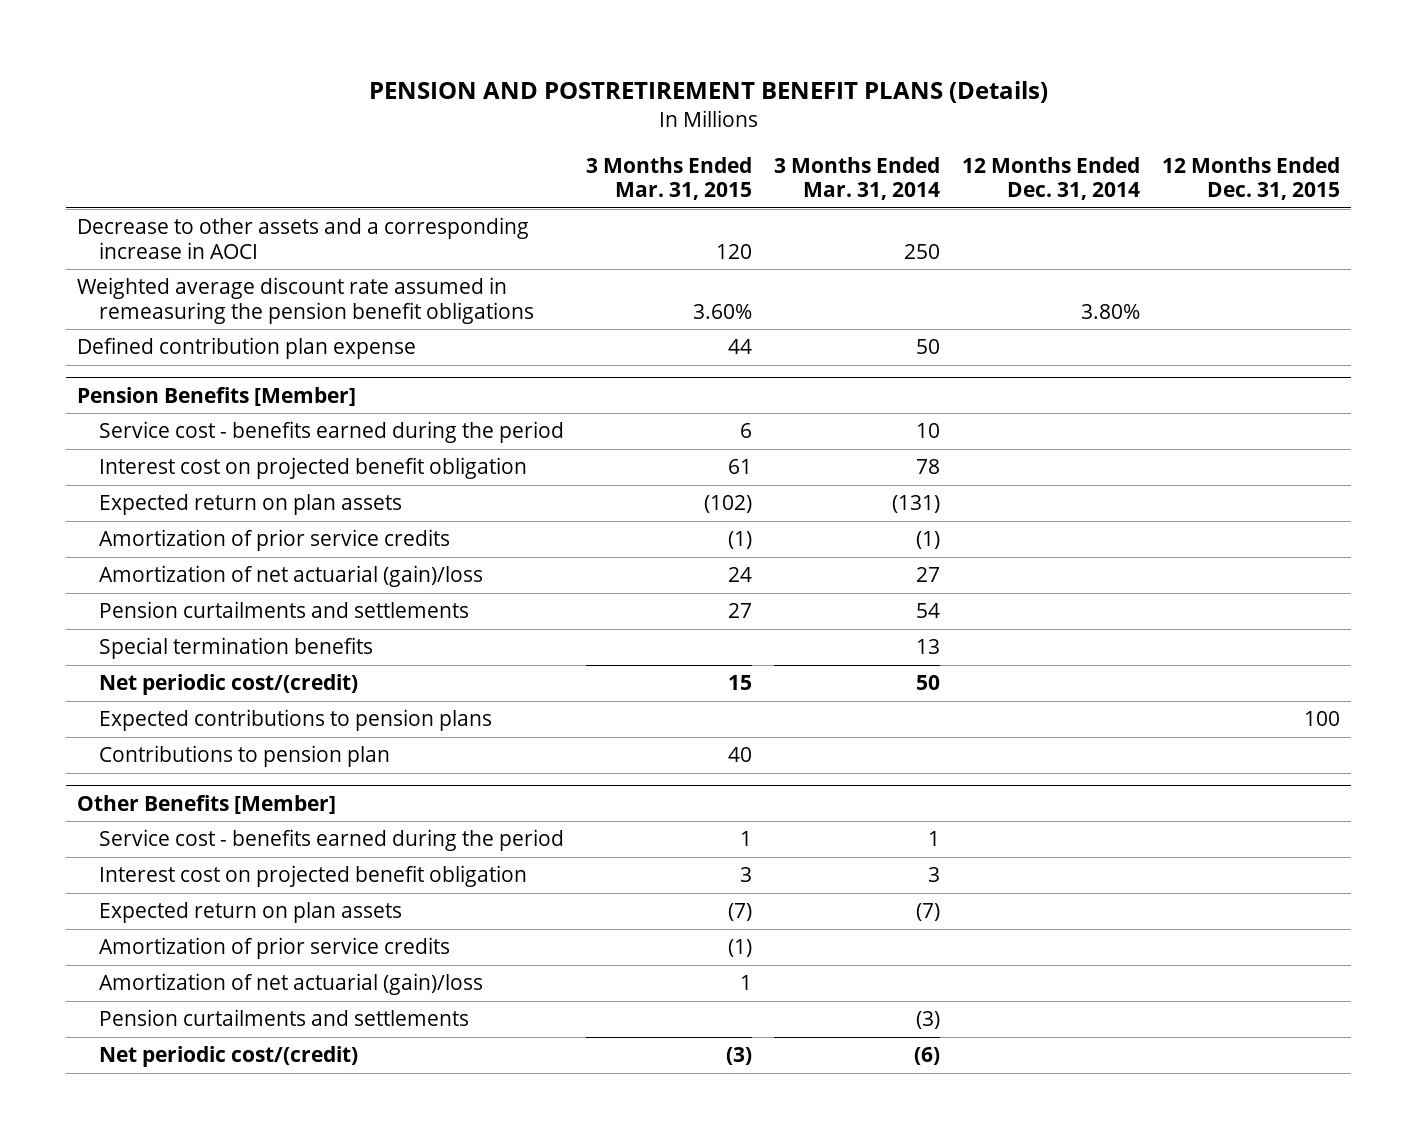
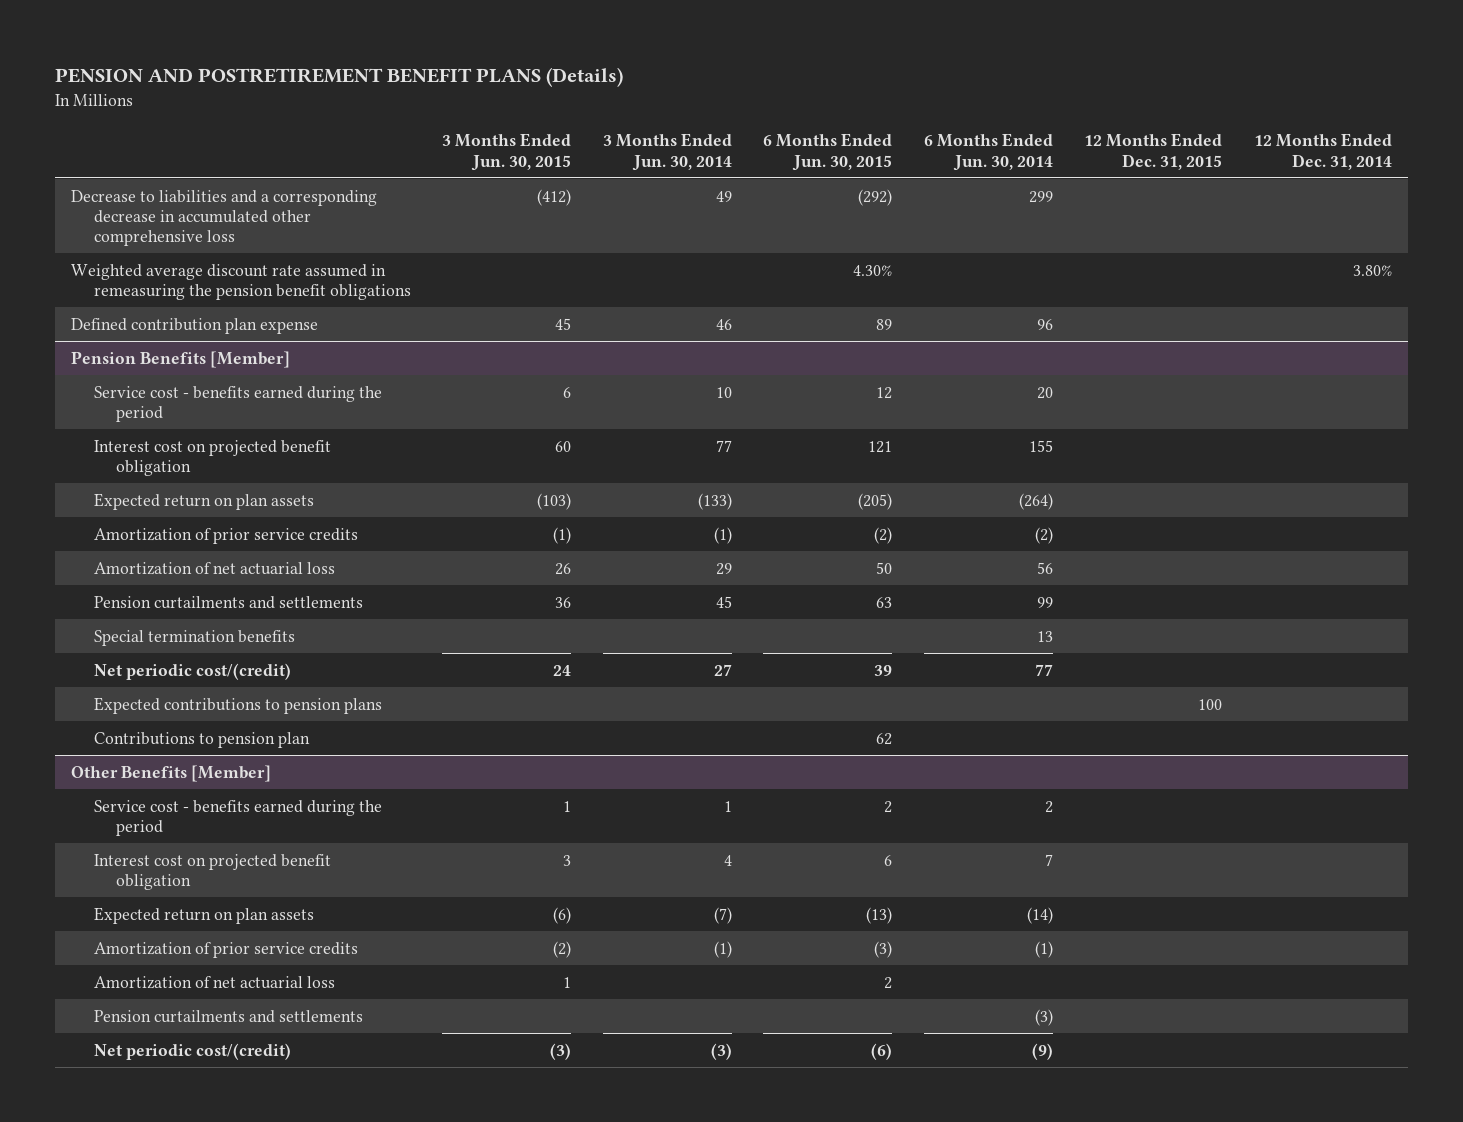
- | 3 Months Ended Mar. 31, 2015 | 3 Months Ended Mar. 31, 2014 | 12 Months Ended Dec. 31, 2014 | 12 Months Ended Dec. 31, 2015
+ | 3 Months Ended Jun. 30, 2015 | 3 Months Ended Jun. 30, 2014 | 6 Months Ended Jun. 30, 2015 | 6 Months Ended Jun. 30, 2014 | 12 Months Ended Dec. 31, 2015 | 12 Months Ended Dec. 31, 2014
- Decrease to other assets and a corresponding increase in AOCI | 120 | 250 | |
+ Decrease to liabilities and a corresponding decrease in accumulated other comprehensive loss | (412) | 49 | (292) | 299 | |
@ Pension Benefits [Member]
- Amortization of net actuarial (gain)/loss | 24 | 27 | |
+ Amortization of net actuarial loss | 26 | 29 | 50 | 56 | |
@ Other Benefits [Member]
- Amortization of net actuarial (gain)/loss | 1 | | |
+ Amortization of net actuarial loss | 1 | | 2 | | |

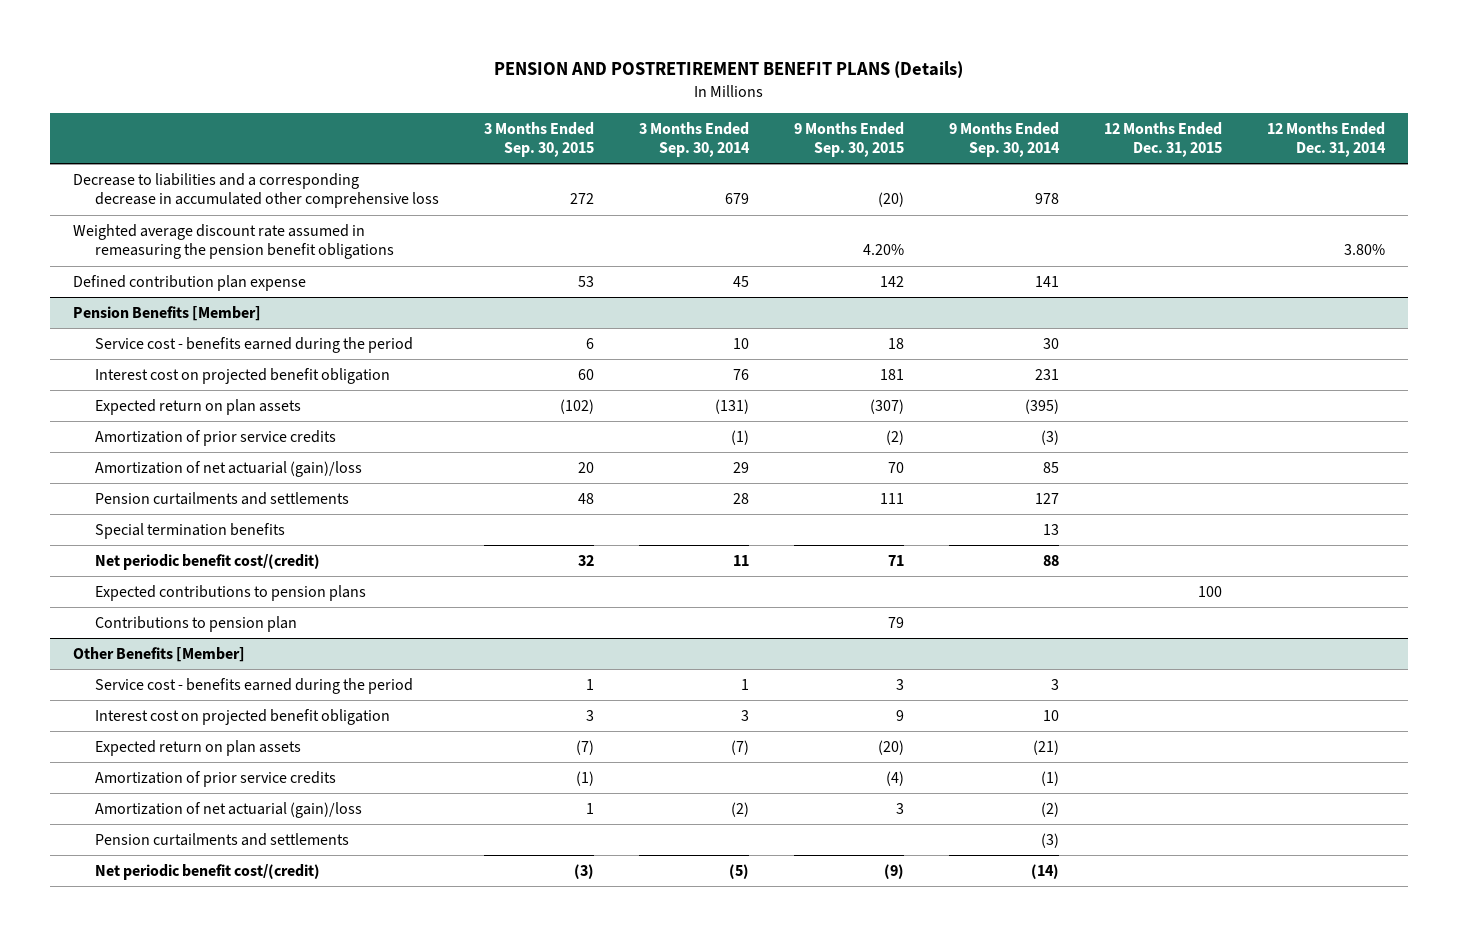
- | 3 Months Ended Jun. 30, 2015 | 3 Months Ended Jun. 30, 2014 | 6 Months Ended Jun. 30, 2015 | 6 Months Ended Jun. 30, 2014 | 12 Months Ended Dec. 31, 2015 | 12 Months Ended Dec. 31, 2014
+ | 3 Months Ended Sep. 30, 2015 | 3 Months Ended Sep. 30, 2014 | 9 Months Ended Sep. 30, 2015 | 9 Months Ended Sep. 30, 2014 | 12 Months Ended Dec. 31, 2015 | 12 Months Ended Dec. 31, 2014
@ Pension Benefits [Member]
- Amortization of net actuarial loss | 26 | 29 | 50 | 56 | |
+ Amortization of net actuarial (gain)/loss | 20 | 29 | 70 | 85 | |
- Net periodic cost/(credit) | 24 | 27 | 39 | 77 | |
+ Net periodic benefit cost/(credit) | 32 | 11 | 71 | 88 | |
@ Other Benefits [Member]
- Amortization of net actuarial loss | 1 | | 2 | | |
+ Amortization of net actuarial (gain)/loss | 1 | (2) | 3 | (2) | |
- Net periodic cost/(credit) | (3) | (3) | (6) | (9) | |
+ Net periodic benefit cost/(credit) | (3) | (5) | (9) | (14) | |

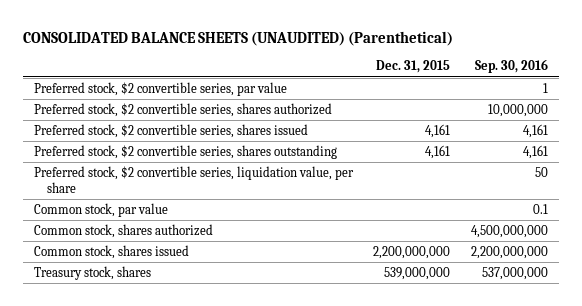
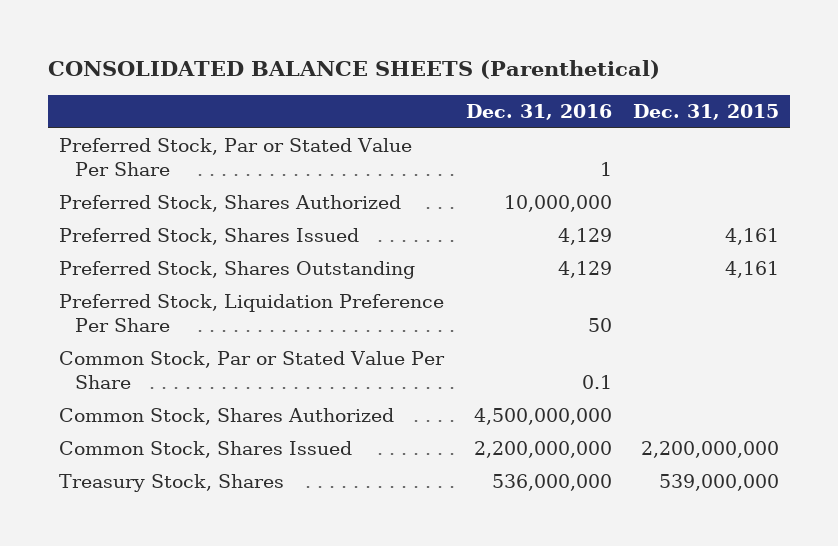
- CONSOLIDATED BALANCE SHEETS (UNAUDITED) (Parenthetical)
+ CONSOLIDATED BALANCE SHEETS (Parenthetical)
- | Dec. 31, 2015 | Sep. 30, 2016
+ | Dec. 31, 2016 | Dec. 31, 2015
- Preferred stock, $2 convertible series, par value | | 1
- Preferred stock, $2 convertible series, shares authorized | | 10,000,000
- Preferred stock, $2 convertible series, shares issued | 4,161 | 4,161
- Preferred stock, $2 convertible series, shares outstanding | 4,161 | 4,161
- Preferred stock, $2 convertible series, liquidation value, per share | | 50
- Common stock, par value | | 0.1
- Common stock, shares authorized | | 4,500,000,000
- Common stock, shares issued | 2,200,000,000 | 2,200,000,000
- Treasury stock, shares | 539,000,000 | 537,000,000
+ Preferred Stock, Par or Stated Value Per Share | 1 |
+ Preferred Stock, Shares Authorized | 10,000,000 |
+ Preferred Stock, Shares Issued | 4,129 | 4,161
+ Preferred Stock, Shares Outstanding | 4,129 | 4,161
+ Preferred Stock, Liquidation Preference Per Share | 50 |
+ Common Stock, Par or Stated Value Per Share | 0.1 |
+ Common Stock, Shares Authorized | 4,500,000,000 |
+ Common Stock, Shares Issued | 2,200,000,000 | 2,200,000,000
+ Treasury Stock, Shares | 536,000,000 | 539,000,000

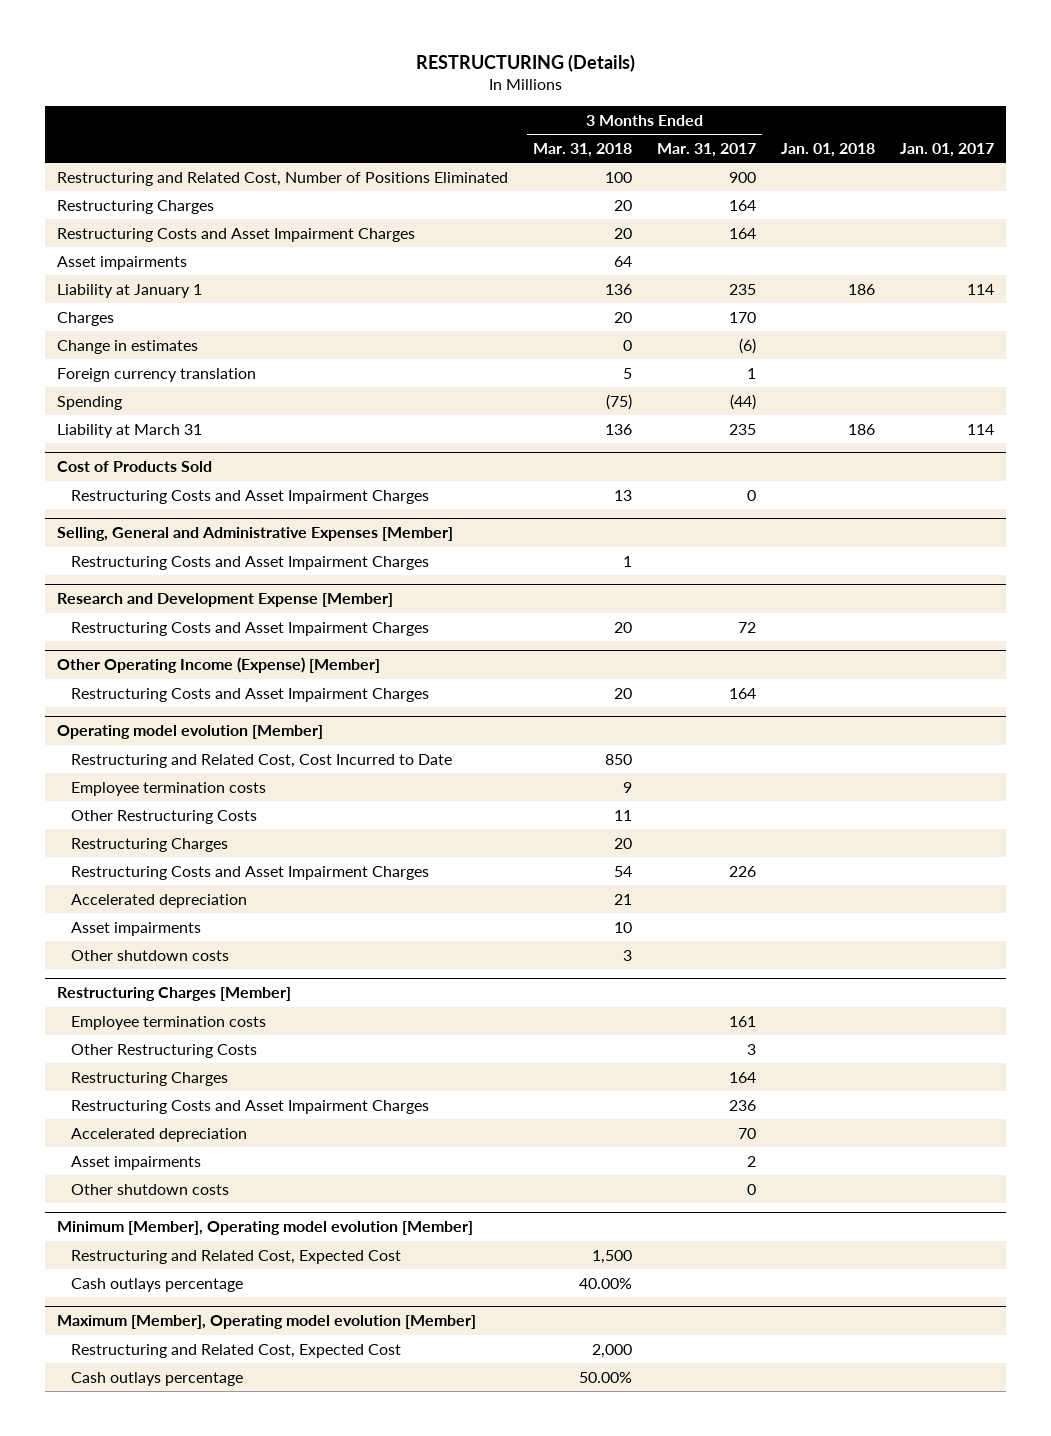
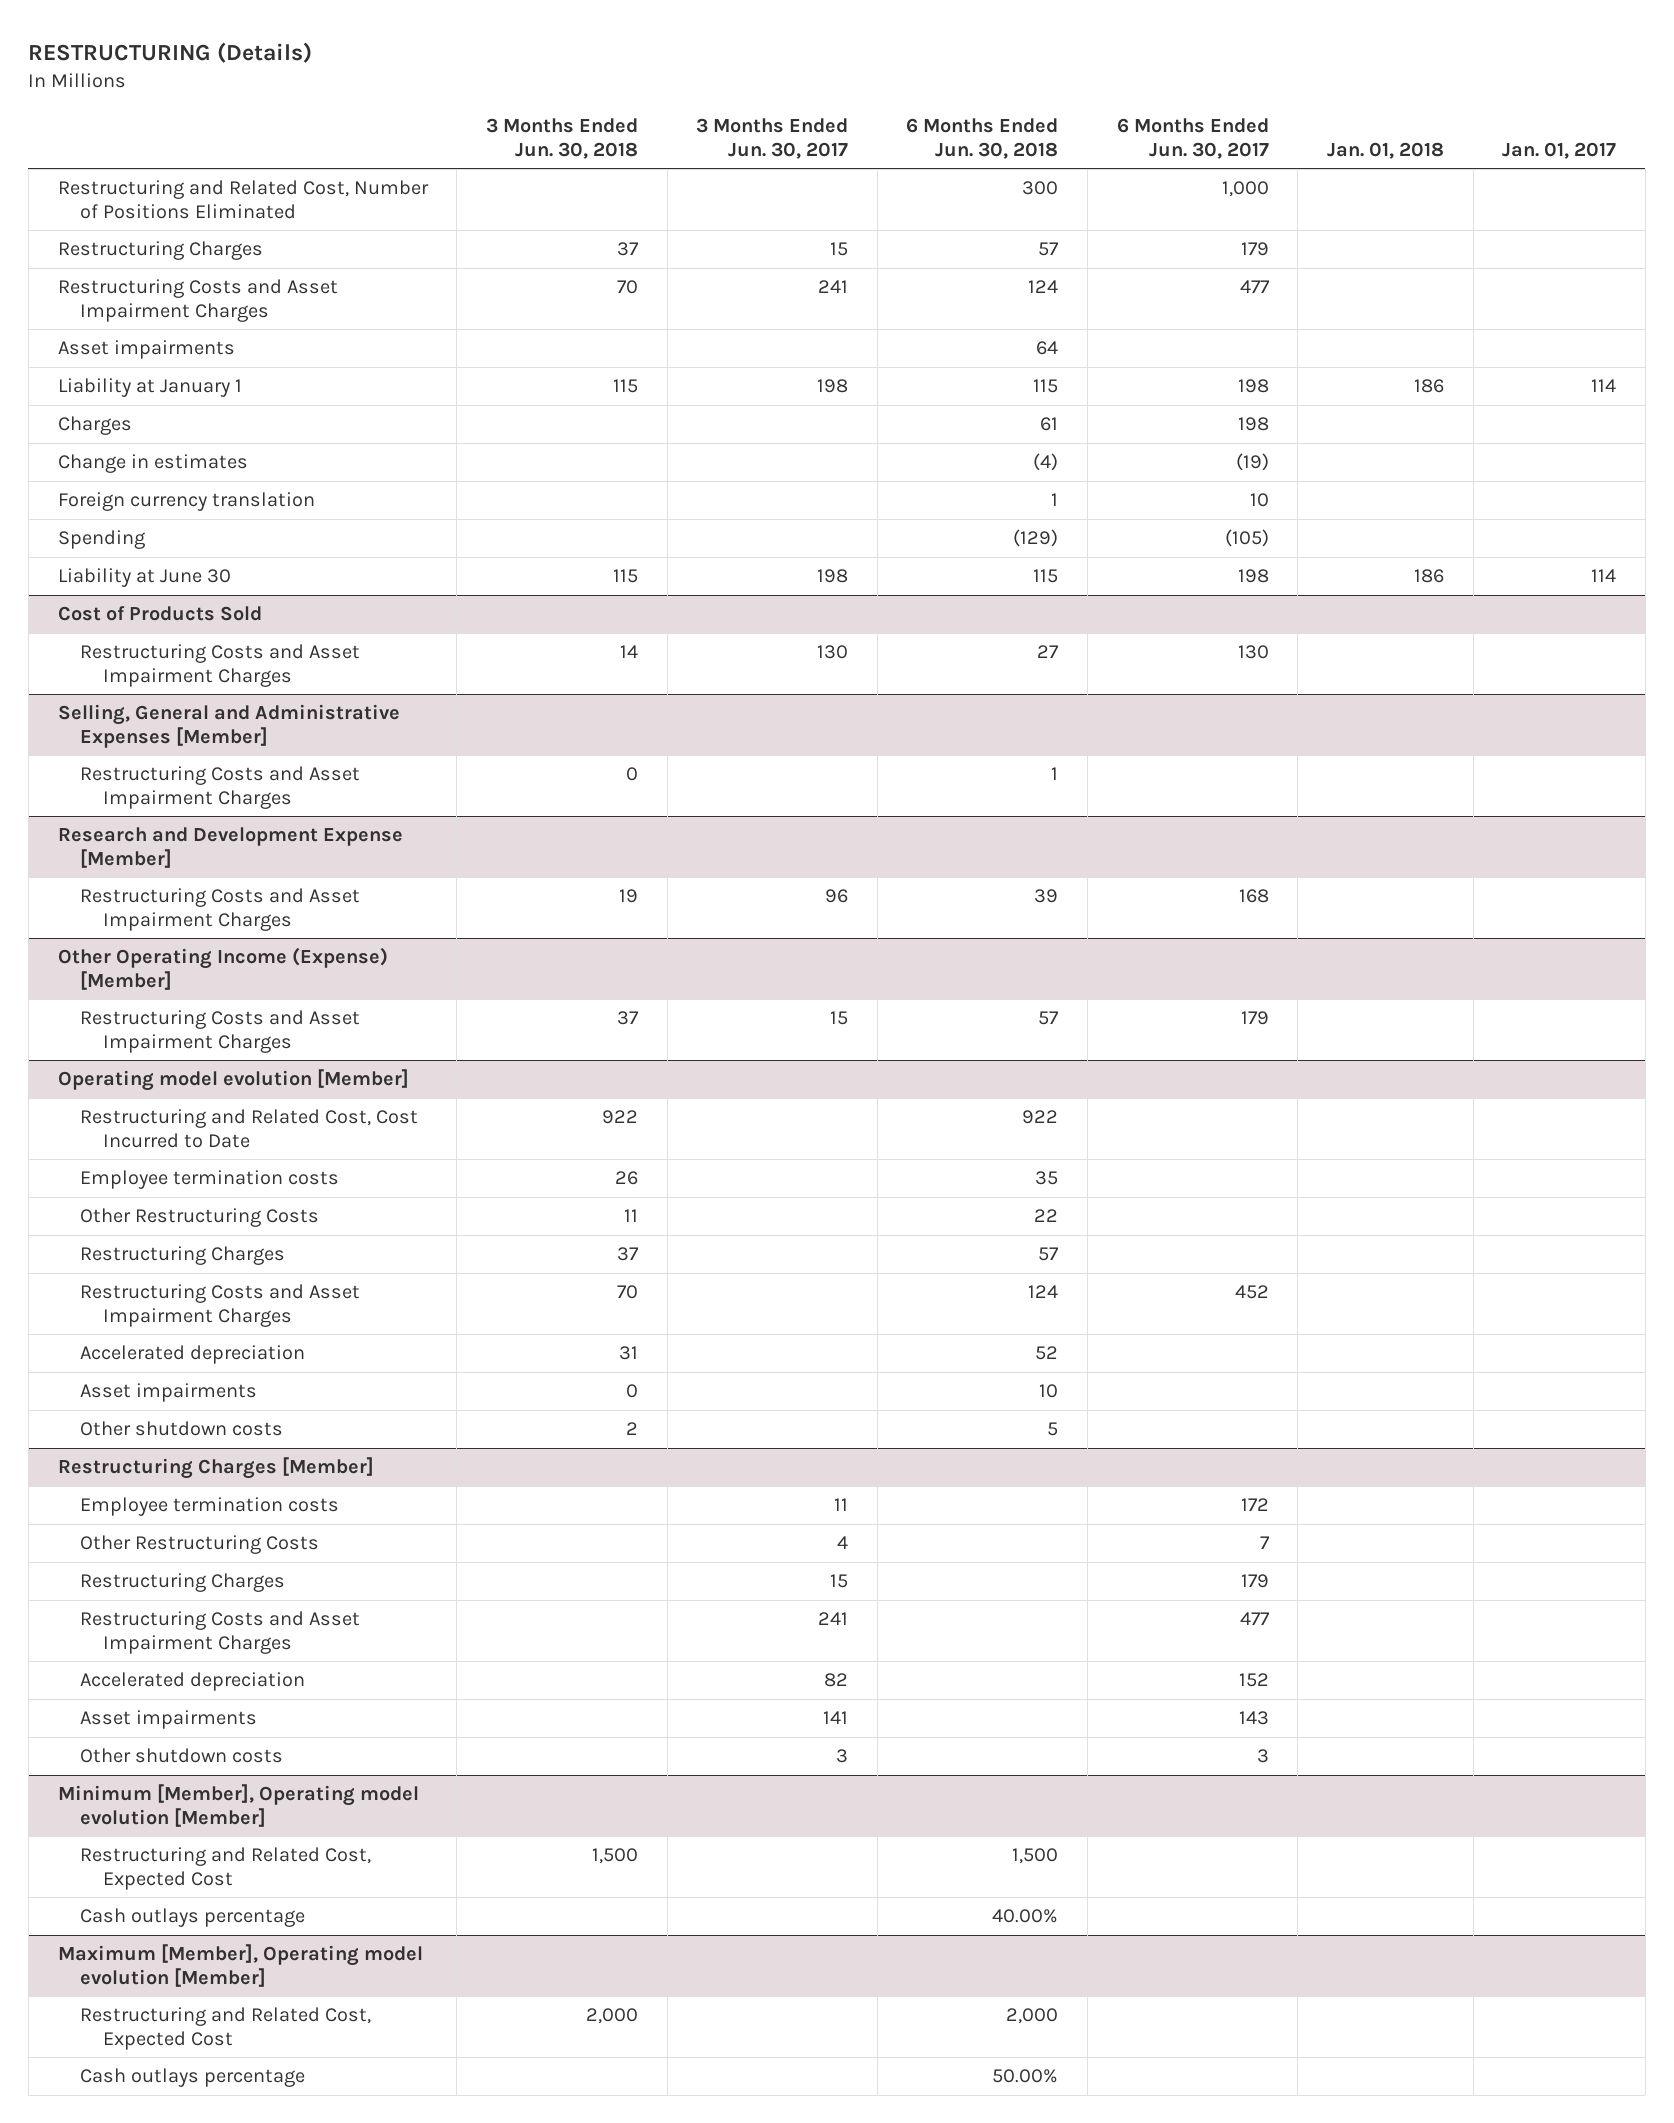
- | 3 Months Ended Mar. 31, 2018 | 3 Months Ended Mar. 31, 2017 | Jan. 01, 2018 | Jan. 01, 2017
+ | 3 Months Ended Jun. 30, 2018 | 3 Months Ended Jun. 30, 2017 | 6 Months Ended Jun. 30, 2018 | 6 Months Ended Jun. 30, 2017 | Jan. 01, 2018 | Jan. 01, 2017
- Liability at March 31 | 136 | 235 | 186 | 114
+ Liability at June 30 | 115 | 198 | 115 | 198 | 186 | 114

